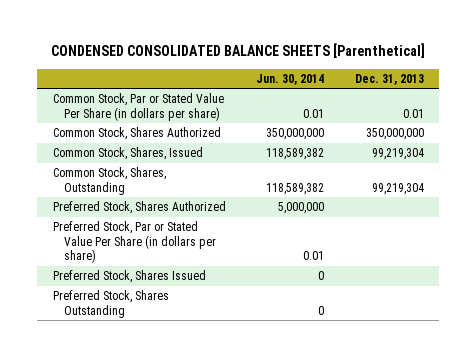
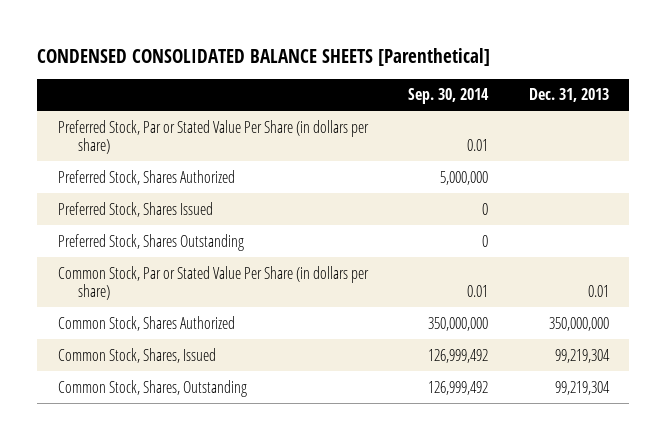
- | Jun. 30, 2014 | Dec. 31, 2013
+ | Sep. 30, 2014 | Dec. 31, 2013
moved up: Preferred Stock, Par or Stated Value Per Share (in dollars per share) | 0.01 |
moved up: Preferred Stock, Shares Authorized | 5,000,000 |
moved up: Preferred Stock, Shares Issued | 0 |
moved up: Preferred Stock, Shares Outstanding | 0 |

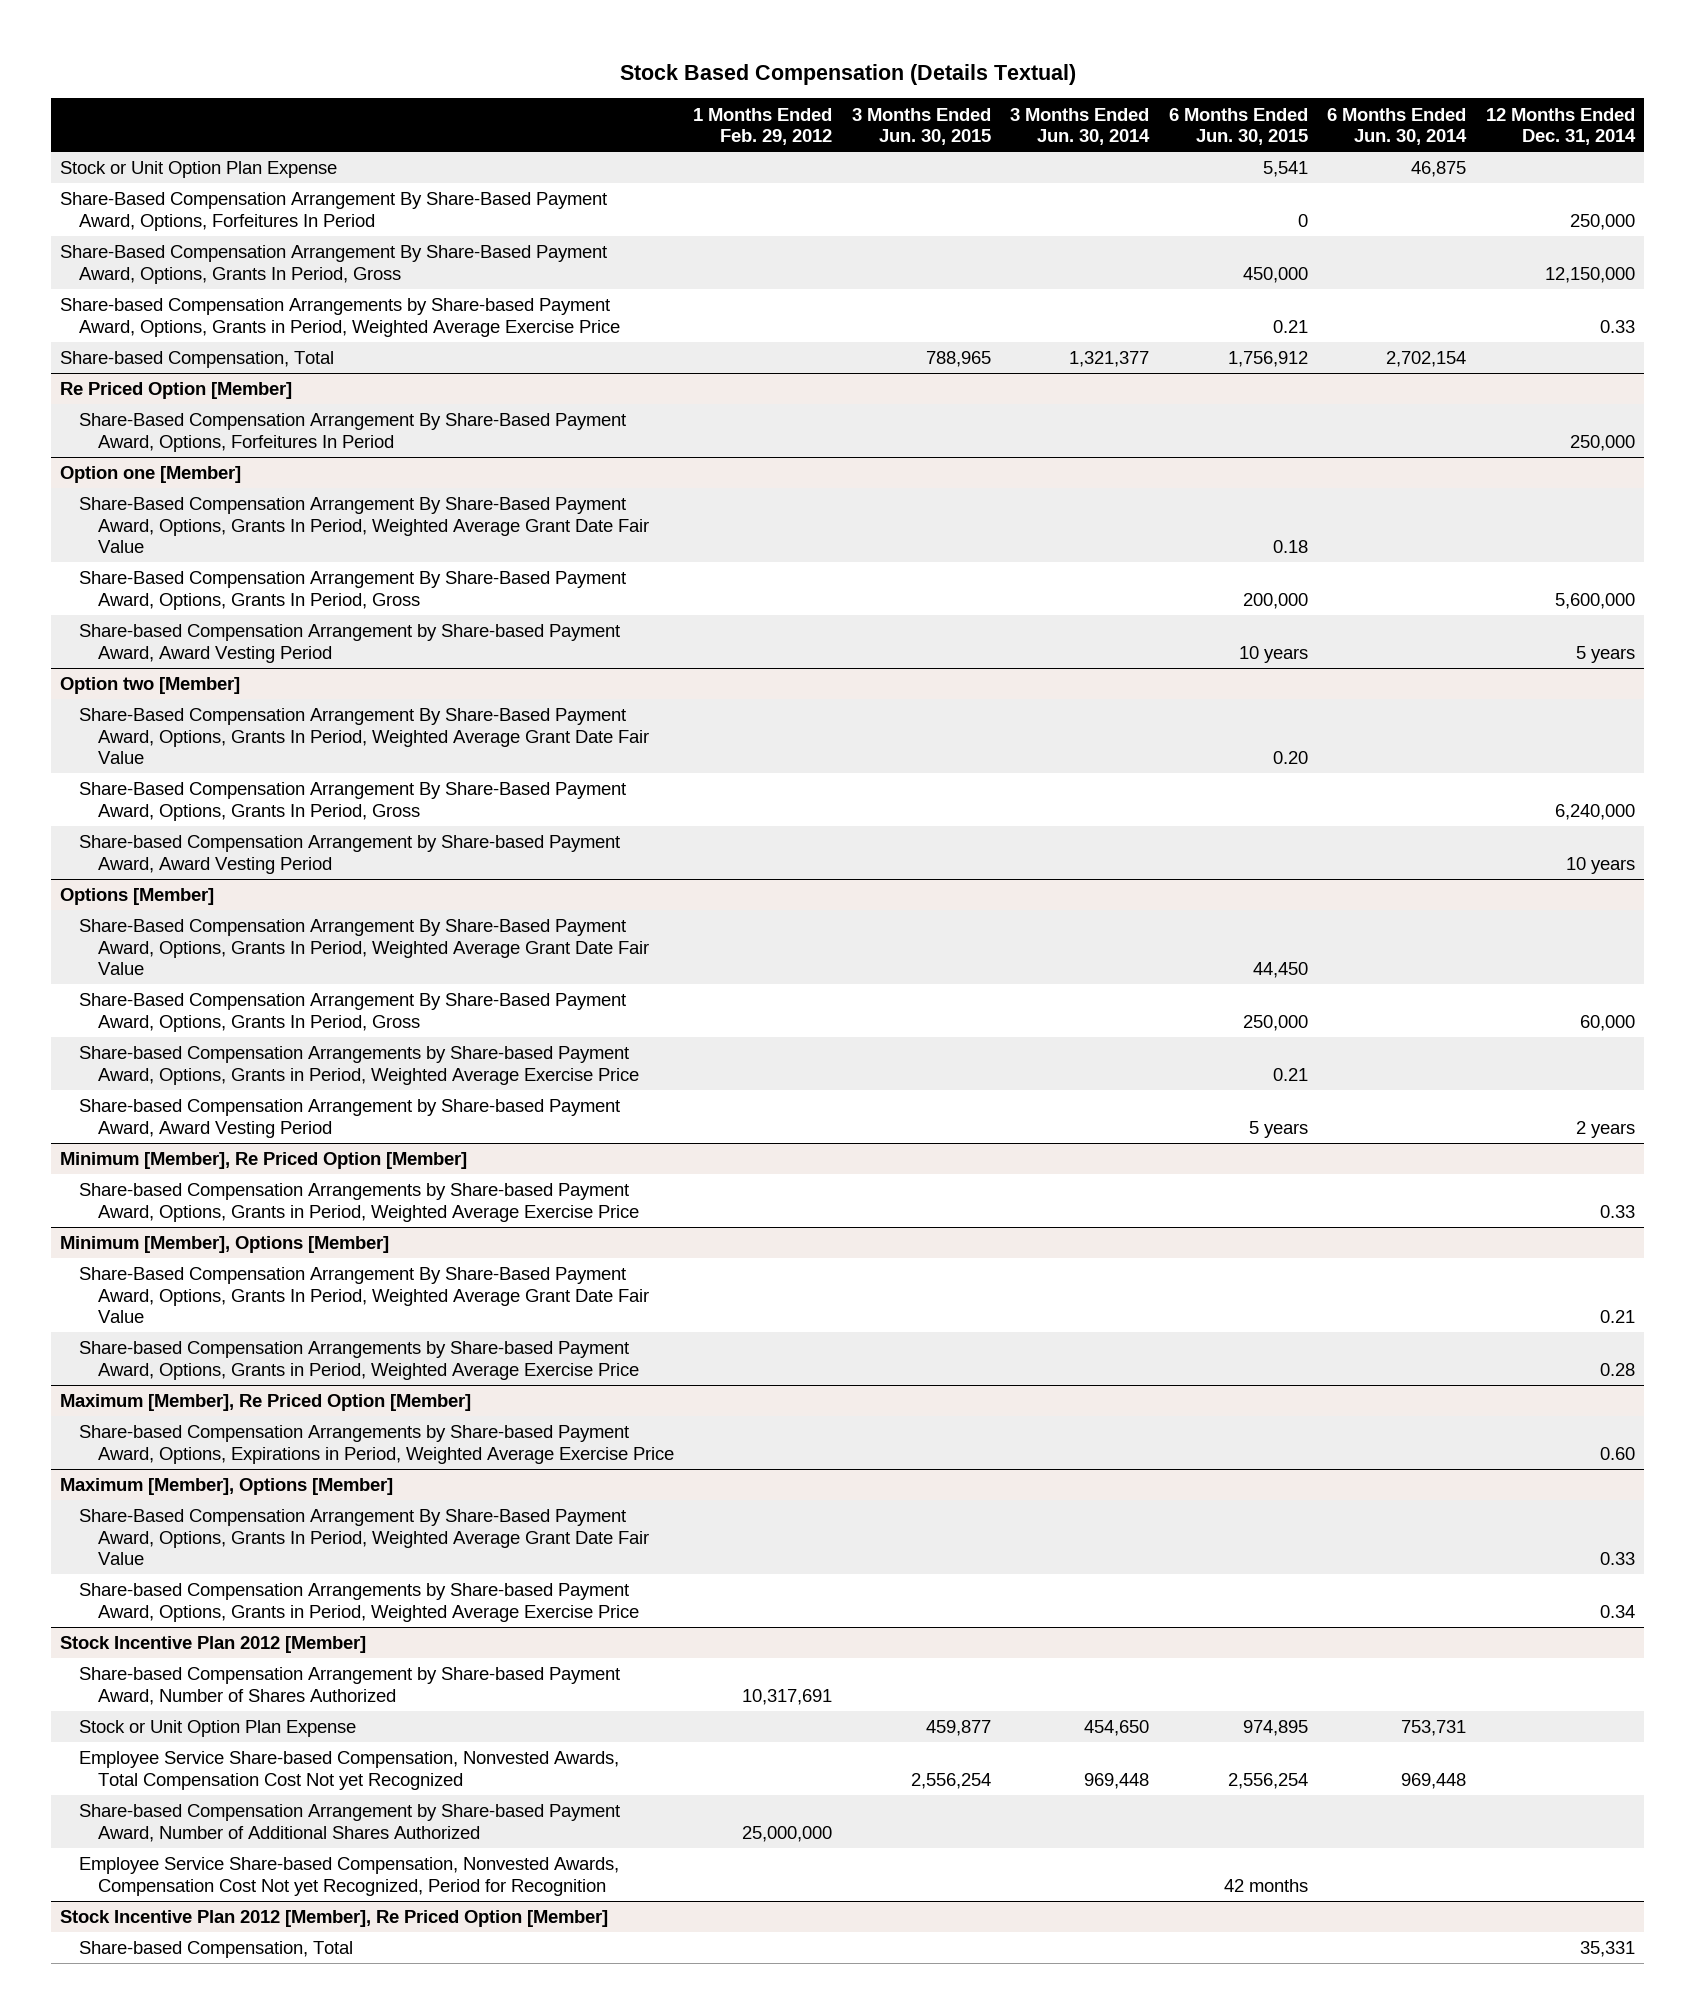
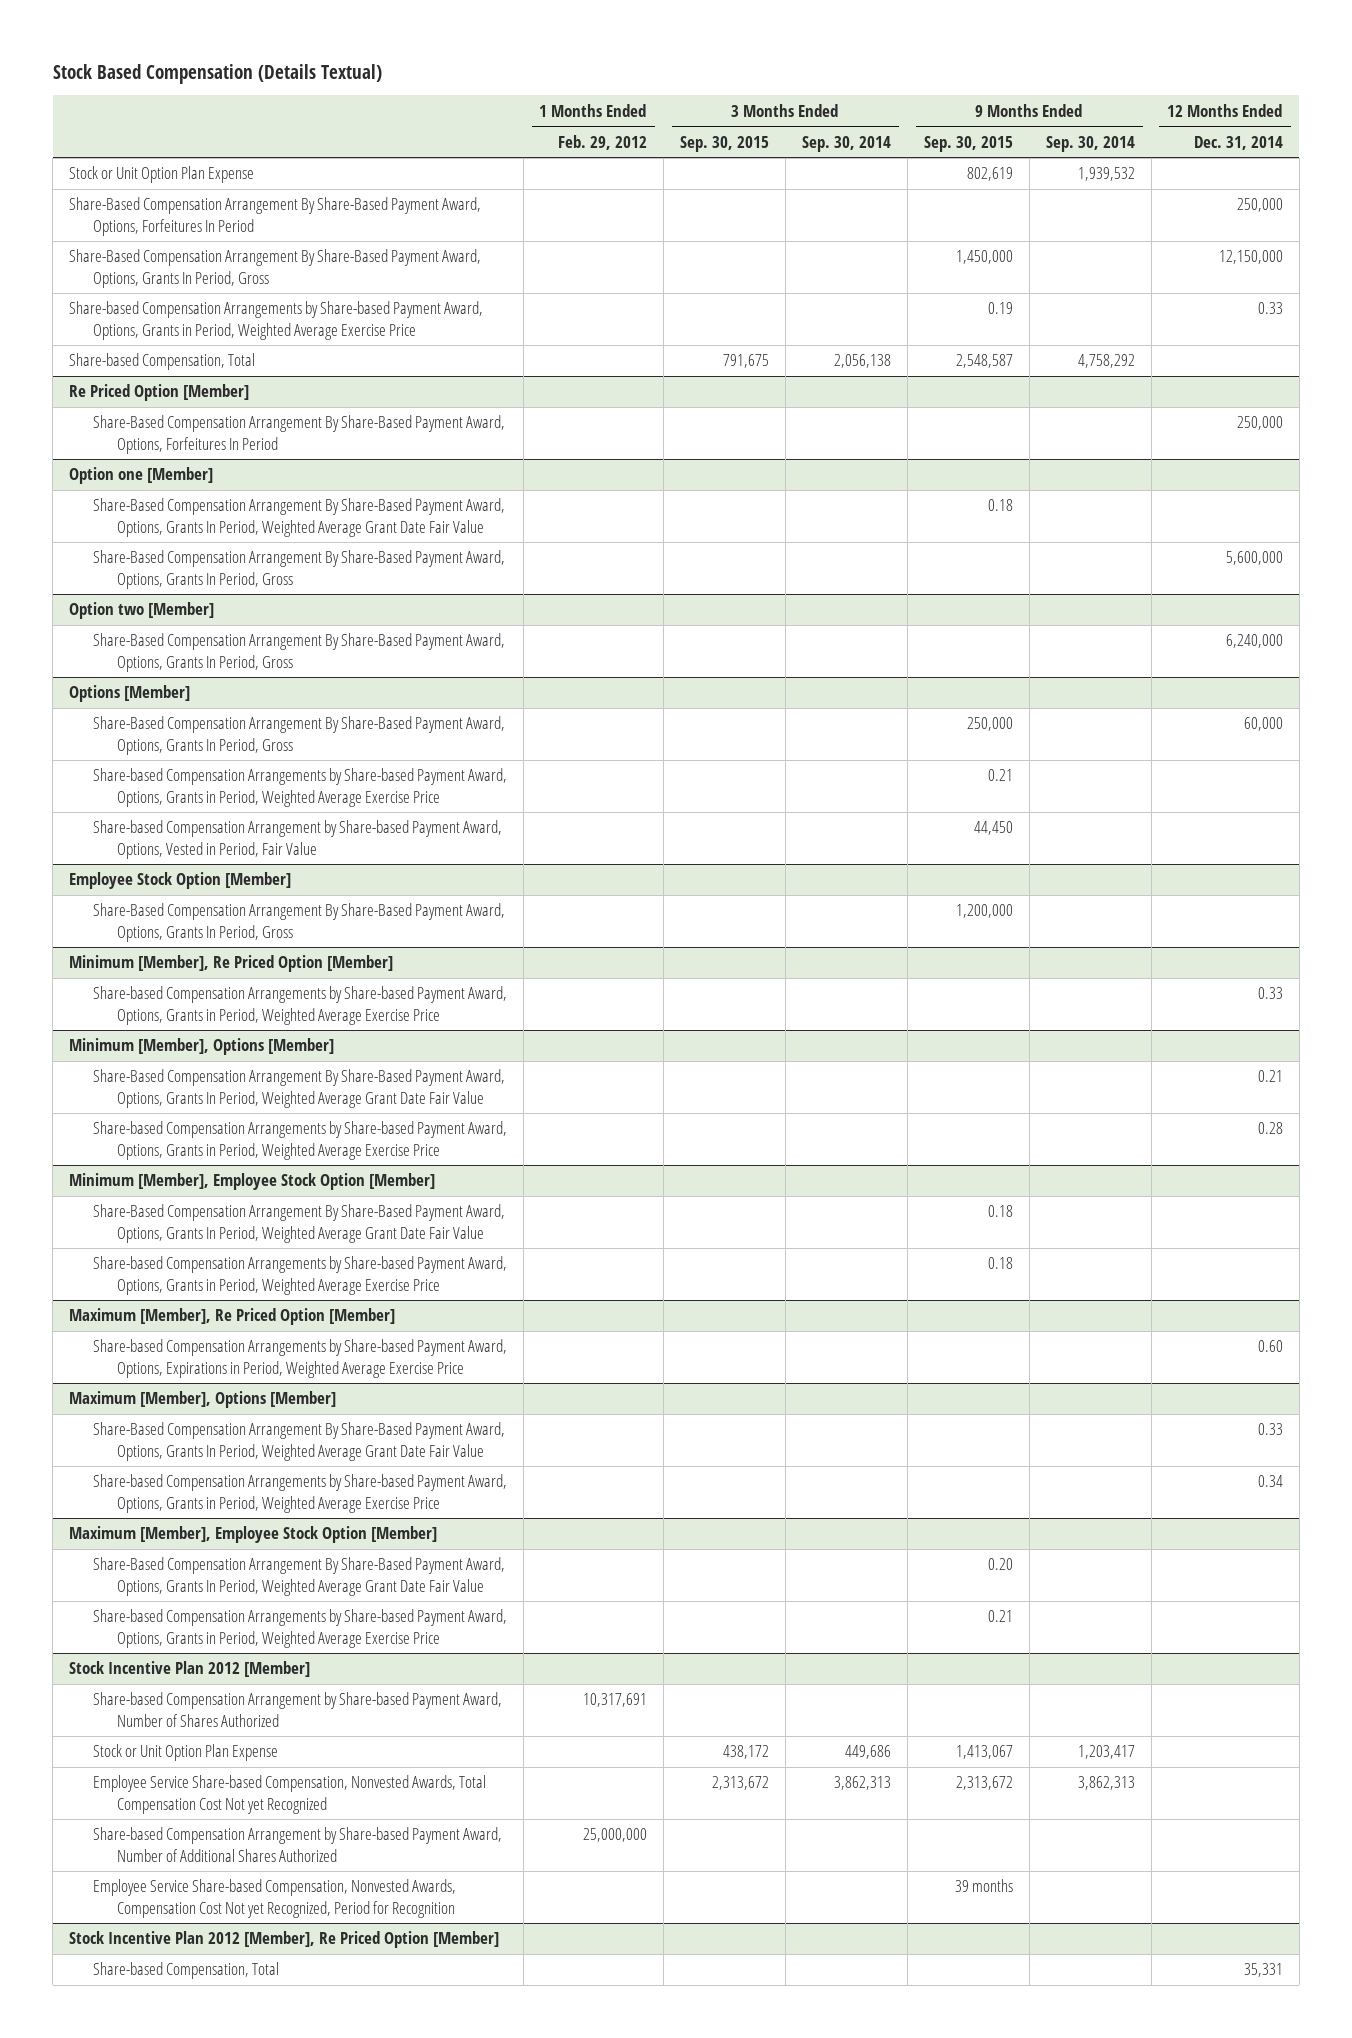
- | 1 Months Ended Feb. 29, 2012 | 3 Months Ended Jun. 30, 2015 | 3 Months Ended Jun. 30, 2014 | 6 Months Ended Jun. 30, 2015 | 6 Months Ended Jun. 30, 2014 | 12 Months Ended Dec. 31, 2014
+ | 1 Months Ended Feb. 29, 2012 | 3 Months Ended Sep. 30, 2015 | 3 Months Ended Sep. 30, 2014 | 9 Months Ended Sep. 30, 2015 | 9 Months Ended Sep. 30, 2014 | 12 Months Ended Dec. 31, 2014
@ Option one [Member]
- Share-based Compensation Arrangement by Share-based Payment Award, Award Vesting Period | | | | 10 years | | 5 years
@ Option two [Member]
- Share-Based Compensation Arrangement By Share-Based Payment Award, Options, Grants In Period, Weighted Average Grant Date Fair Value | | | | 0.20 | |
- Share-based Compensation Arrangement by Share-based Payment Award, Award Vesting Period | | | | | | 10 years
@ Options [Member]
- Share-Based Compensation Arrangement By Share-Based Payment Award, Options, Grants In Period, Weighted Average Grant Date Fair Value | | | | 44,450 | |
- Share-based Compensation Arrangement by Share-based Payment Award, Award Vesting Period | | | | 5 years | | 2 years
+ Share-based Compensation Arrangement by Share-based Payment Award, Options, Vested in Period, Fair Value | | | | 44,450 | |
+ Employee Stock Option [Member]
+ Share-Based Compensation Arrangement By Share-Based Payment Award, Options, Grants In Period, Gross | | | | 1,200,000 | |
+ Minimum [Member], Employee Stock Option [Member]
+ Share-Based Compensation Arrangement By Share-Based Payment Award, Options, Grants In Period, Weighted Average Grant Date Fair Value | | | | 0.18 | |
+ Share-based Compensation Arrangements by Share-based Payment Award, Options, Grants in Period, Weighted Average Exercise Price | | | | 0.18 | |
+ Maximum [Member], Employee Stock Option [Member]
+ Share-Based Compensation Arrangement By Share-Based Payment Award, Options, Grants In Period, Weighted Average Grant Date Fair Value | | | | 0.20 | |
+ Share-based Compensation Arrangements by Share-based Payment Award, Options, Grants in Period, Weighted Average Exercise Price | | | | 0.21 | |

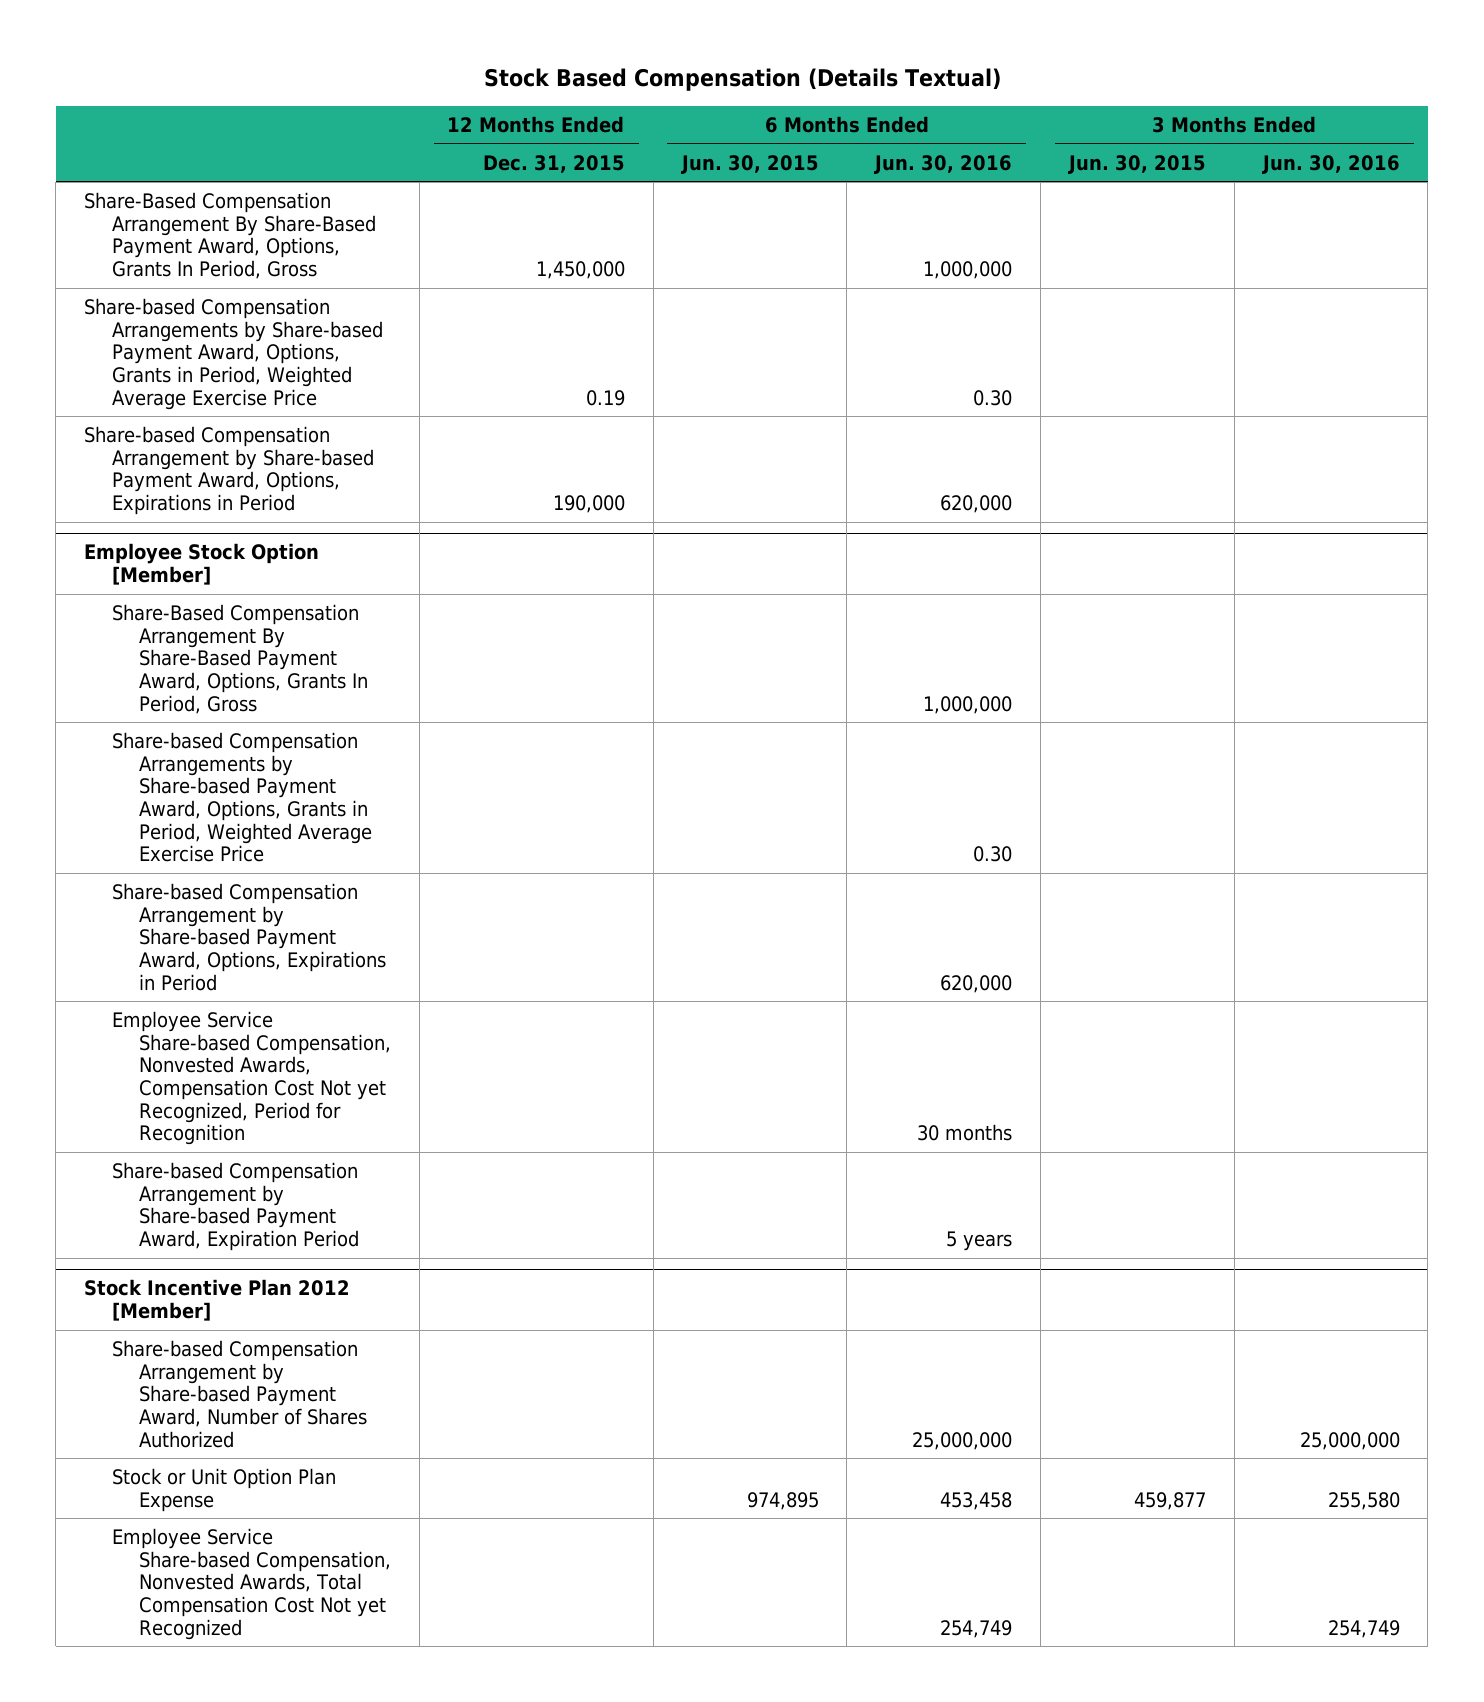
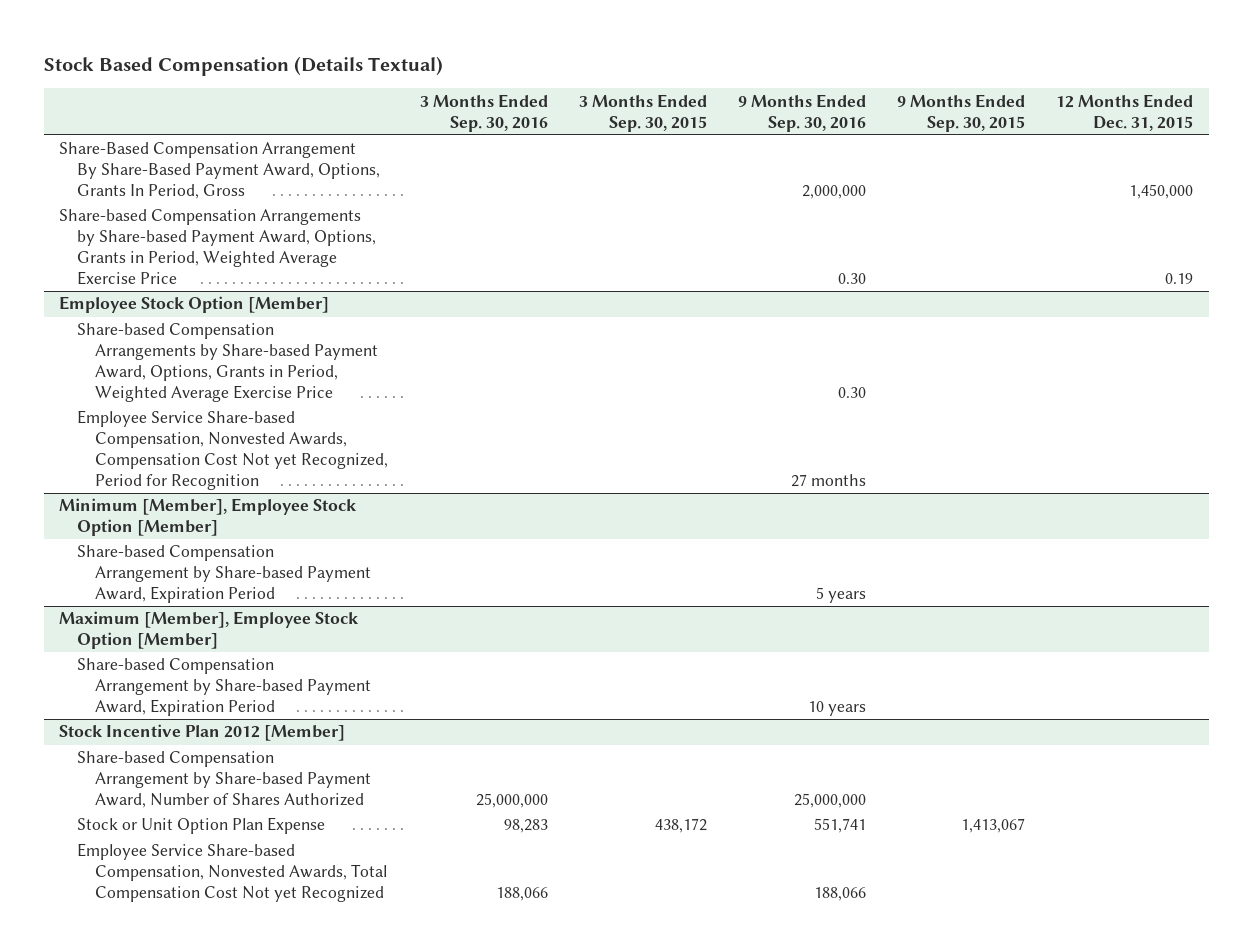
- | 12 Months Ended Dec. 31, 2015 | 6 Months Ended Jun. 30, 2015 | 6 Months Ended Jun. 30, 2016 | 3 Months Ended Jun. 30, 2015 | 3 Months Ended Jun. 30, 2016
+ | 3 Months Ended Sep. 30, 2016 | 3 Months Ended Sep. 30, 2015 | 9 Months Ended Sep. 30, 2016 | 9 Months Ended Sep. 30, 2015 | 12 Months Ended Dec. 31, 2015
- Share-based Compensation Arrangement by Share-based Payment Award, Options, Expirations in Period | 190,000 | | 620,000 | |
@ Employee Stock Option [Member]
- Share-Based Compensation Arrangement By Share-Based Payment Award, Options, Grants In Period, Gross | | | 1,000,000 | |
- Share-based Compensation Arrangement by Share-based Payment Award, Options, Expirations in Period | | | 620,000 | |
- Share-based Compensation Arrangement by Share-based Payment Award, Expiration Period | | | 5 years | |
+ Minimum [Member], Employee Stock Option [Member]
+ Share-based Compensation Arrangement by Share-based Payment Award, Expiration Period | | | 5 years | |
+ Maximum [Member], Employee Stock Option [Member]
+ Share-based Compensation Arrangement by Share-based Payment Award, Expiration Period | | | 10 years | |

